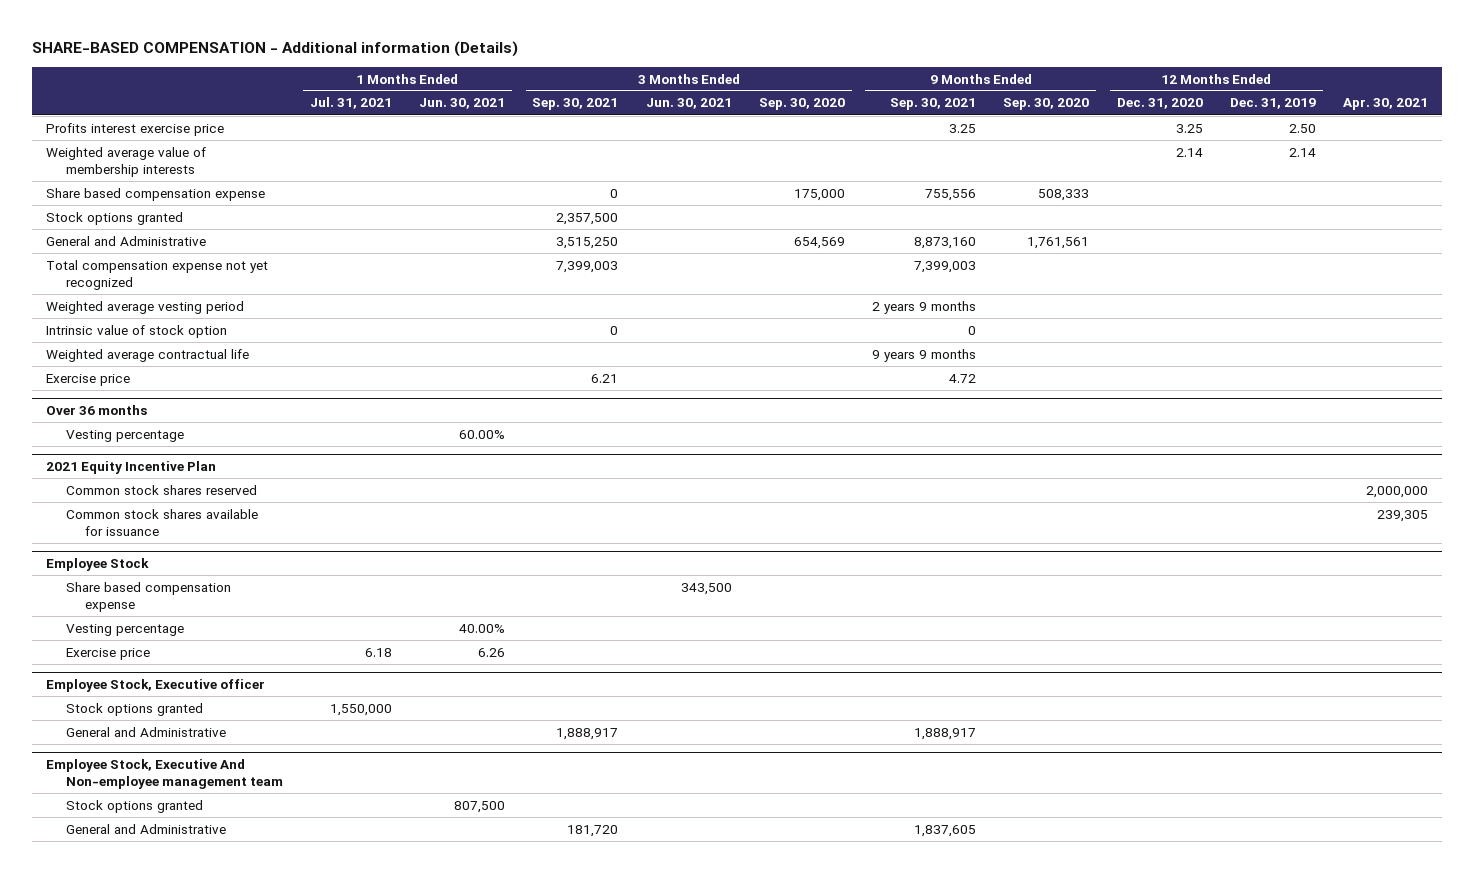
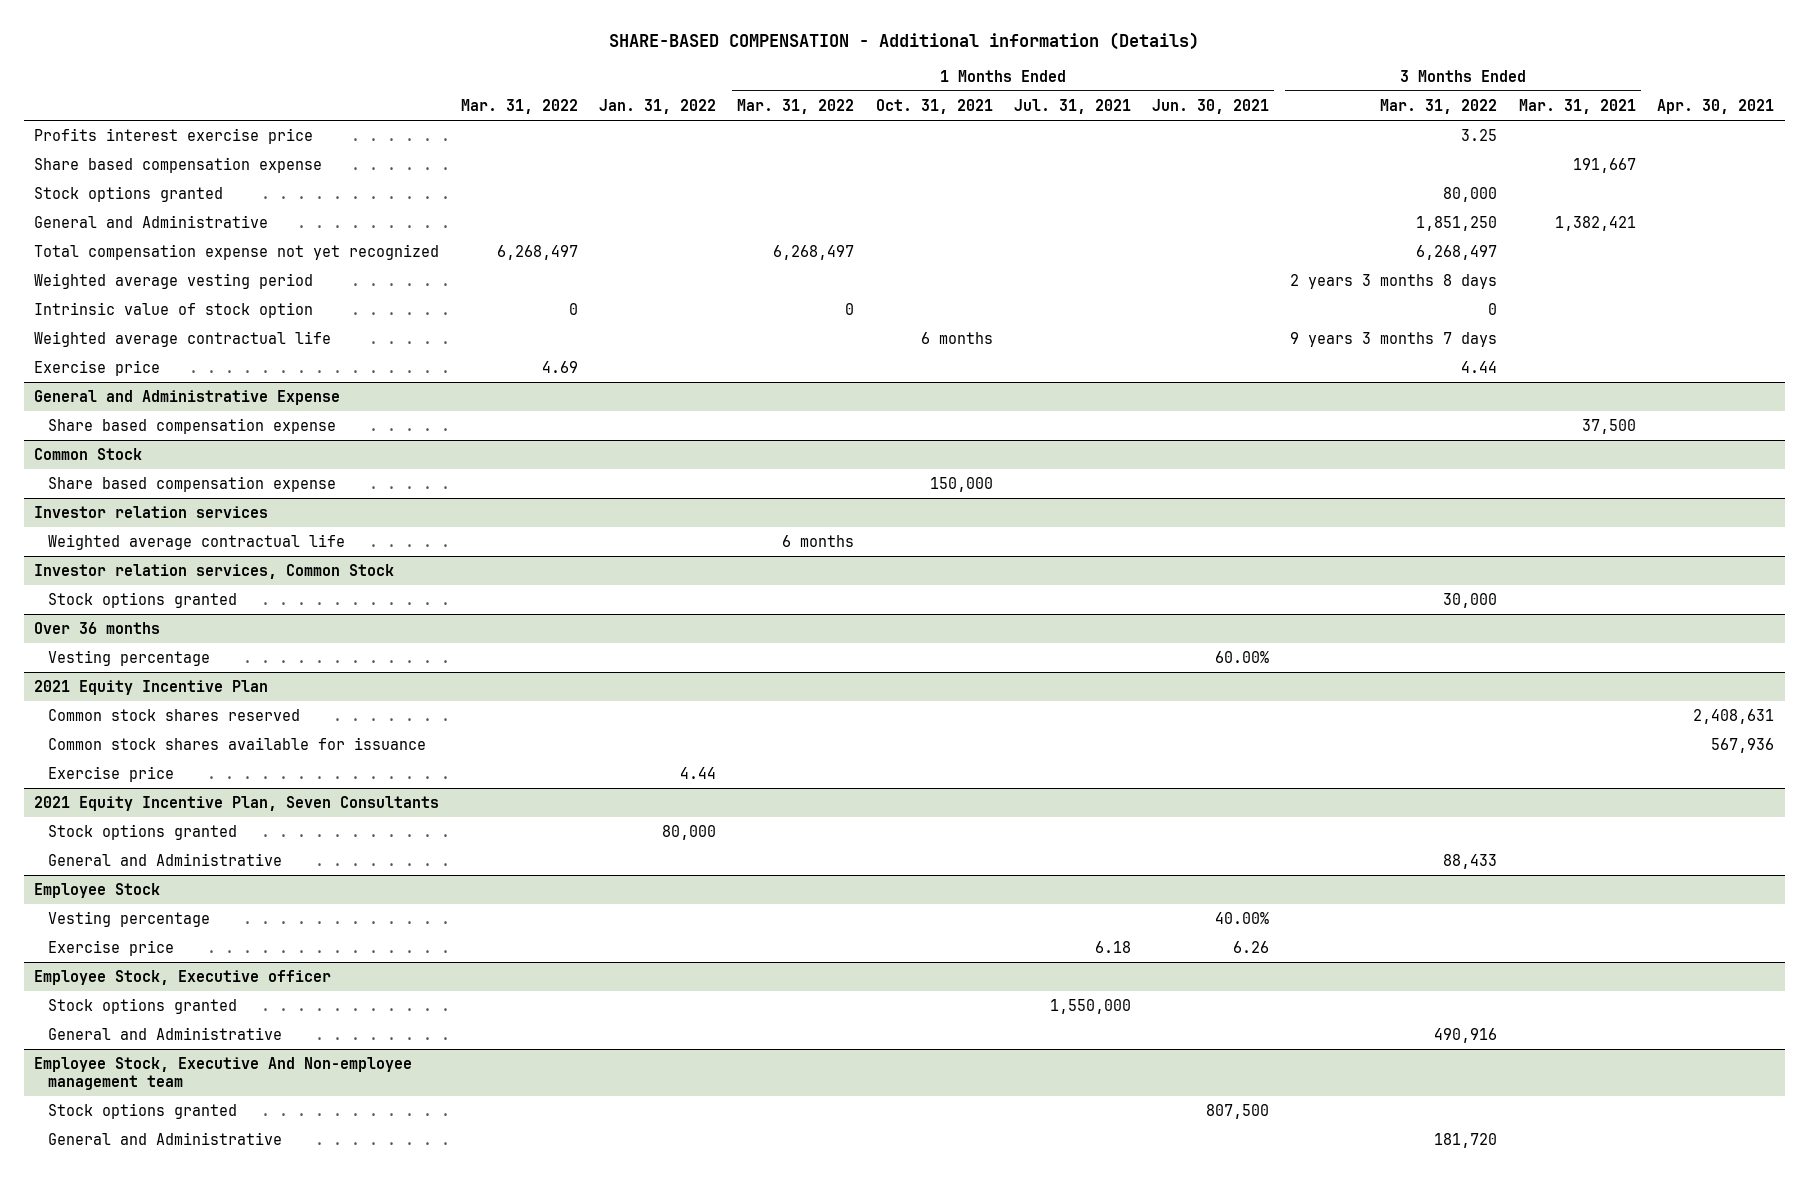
- | 1 Months Ended Jul. 31, 2021 | 1 Months Ended Jun. 30, 2021 | 3 Months Ended Sep. 30, 2021 | 3 Months Ended Jun. 30, 2021 | 3 Months Ended Sep. 30, 2020 | 9 Months Ended Sep. 30, 2021 | 9 Months Ended Sep. 30, 2020 | 12 Months Ended Dec. 31, 2020 | 12 Months Ended Dec. 31, 2019 | Apr. 30, 2021
+ | Mar. 31, 2022 | Jan. 31, 2022 | 1 Months Ended Mar. 31, 2022 | 1 Months Ended Oct. 31, 2021 | 1 Months Ended Jul. 31, 2021 | 1 Months Ended Jun. 30, 2021 | 3 Months Ended Mar. 31, 2022 | 3 Months Ended Mar. 31, 2021 | Apr. 30, 2021
- Weighted average value of membership interests | | | | | | | | 2.14 | 2.14 |
+ General and Administrative Expense
+ Share based compensation expense | | | | | | | | 37,500 |
+ Common Stock
+ Share based compensation expense | | | | 150,000 | | | | |
+ Investor relation services
+ Weighted average contractual life | | | 6 months | | | | | |
+ Investor relation services, Common Stock
+ Stock options granted | | | | | | | 30,000 | |
@ 2021 Equity Incentive Plan
- Common stock shares reserved | | | | | | | | | | 2,000,000
- Common stock shares available for issuance | | | | | | | | | | 239,305
+ Common stock shares reserved | | | | | | | | | 2,408,631
+ Common stock shares available for issuance | | | | | | | | | 567,936
+ Exercise price | | 4.44 | | | | | | |
+ 2021 Equity Incentive Plan, Seven Consultants
+ Stock options granted | | 80,000 | | | | | | |
+ General and Administrative | | | | | | | 88,433 | |
@ Employee Stock
- Share based compensation expense | | | | 343,500 | | | | | |

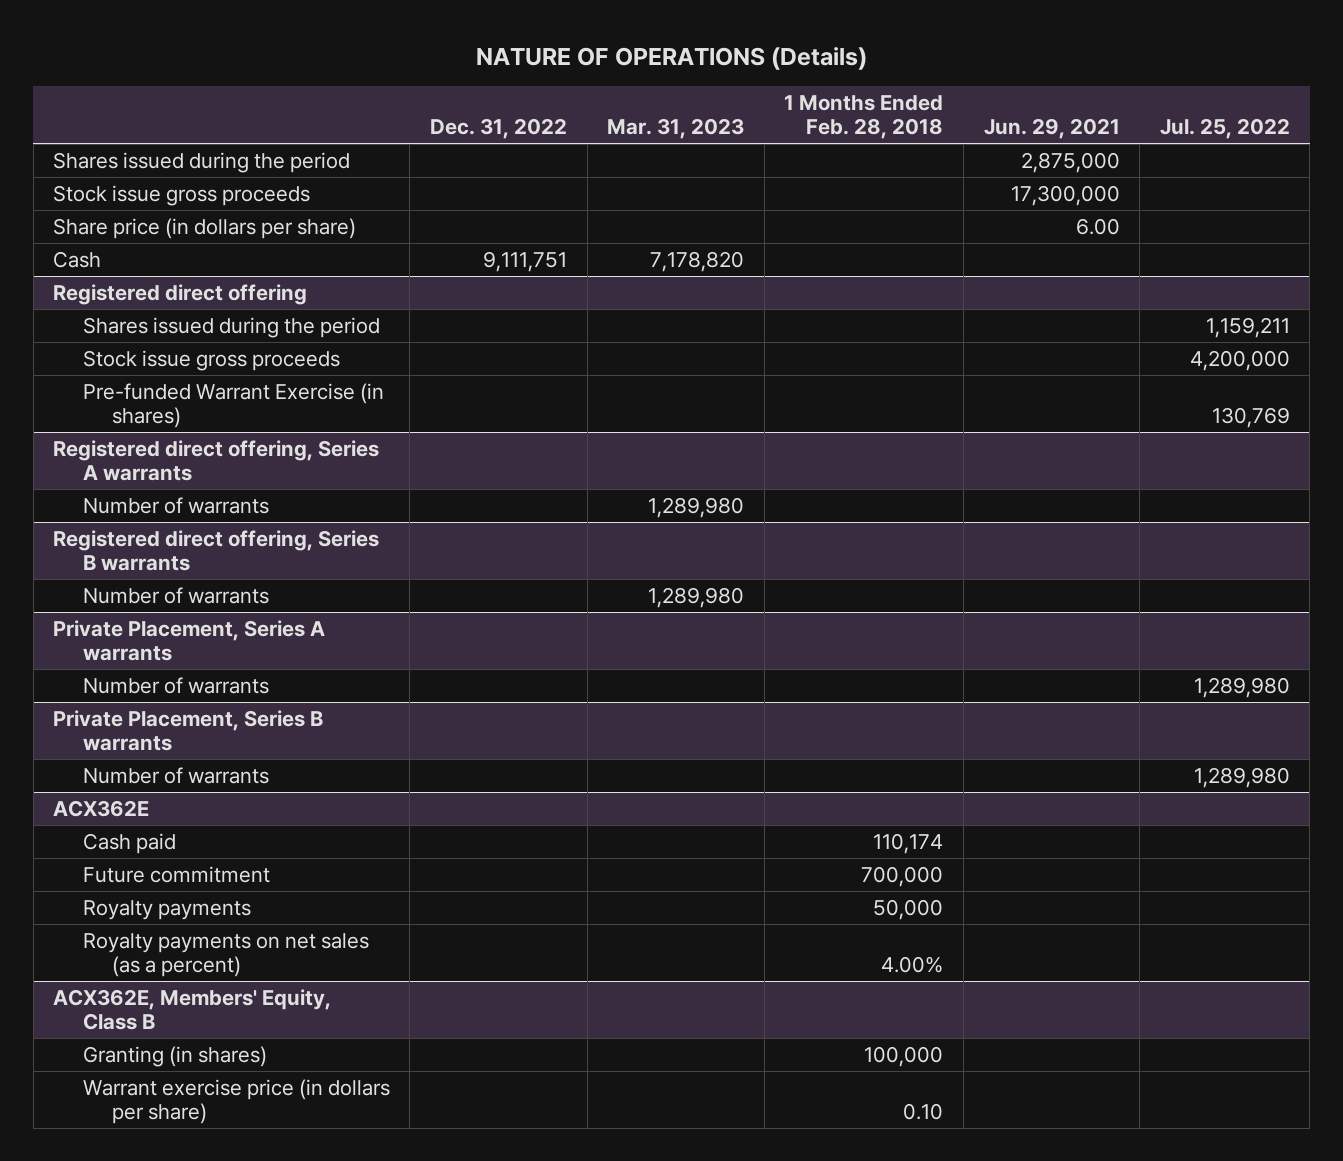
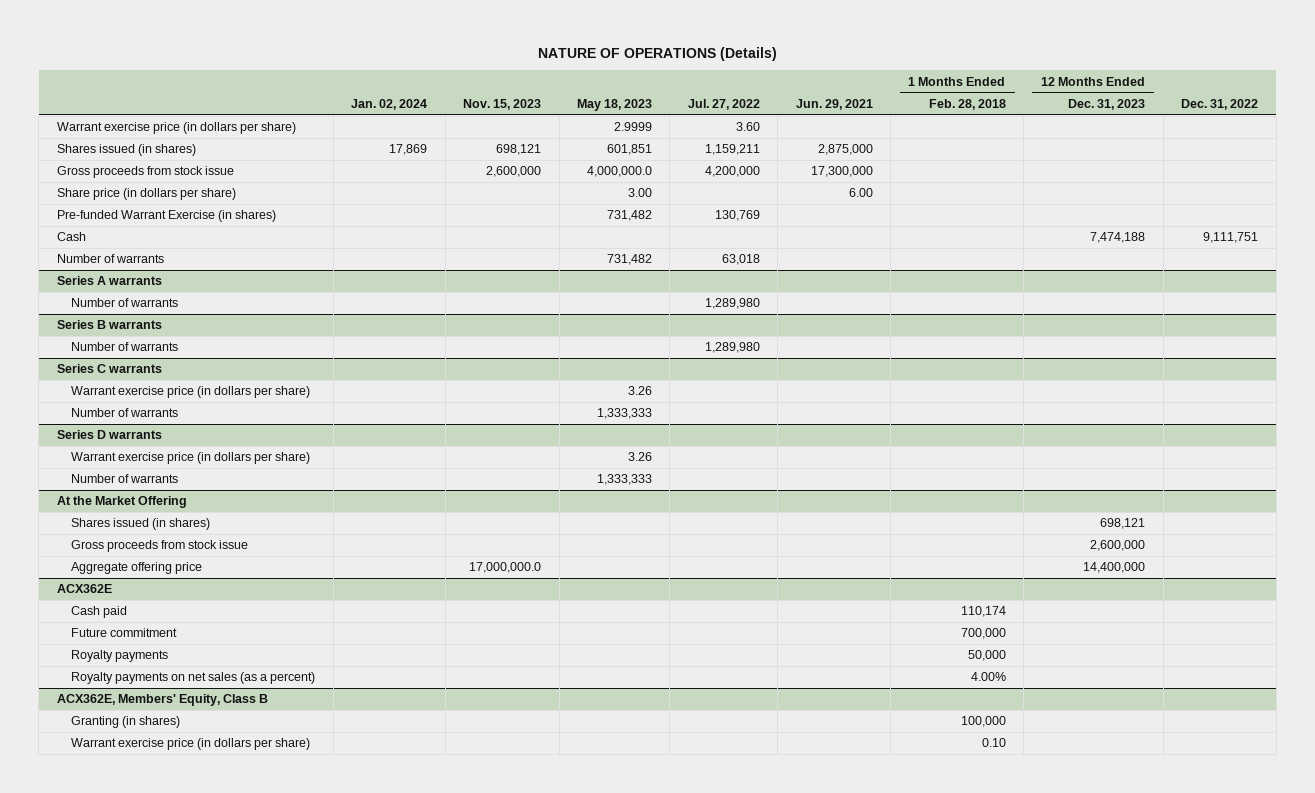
- | Dec. 31, 2022 | Mar. 31, 2023 | 1 Months Ended Feb. 28, 2018 | Jun. 29, 2021 | Jul. 25, 2022
+ | Jan. 02, 2024 | Nov. 15, 2023 | May 18, 2023 | Jul. 27, 2022 | Jun. 29, 2021 | 1 Months Ended Feb. 28, 2018 | 12 Months Ended Dec. 31, 2023 | Dec. 31, 2022
- Shares issued during the period | | | | 2,875,000 |
- Stock issue gross proceeds | | | | 17,300,000 |
+ Warrant exercise price (in dollars per share) | | | 2.9999 | 3.60 | | | |
+ Shares issued (in shares) | 17,869 | 698,121 | 601,851 | 1,159,211 | 2,875,000 | | |
+ Gross proceeds from stock issue | | 2,600,000 | 4,000,000.0 | 4,200,000 | 17,300,000 | | |
+ Pre-funded Warrant Exercise (in shares) | | | 731,482 | 130,769 | | | |
- Registered direct offering
- Shares issued during the period | | | | | 1,159,211
- Stock issue gross proceeds | | | | | 4,200,000
- Pre-funded Warrant Exercise (in shares) | | | | | 130,769
- Registered direct offering, Series A warrants
- Number of warrants | | 1,289,980 | | |
- Registered direct offering, Series B warrants
- Number of warrants | | 1,289,980 | | |
- Private Placement, Series A warrants
+ Number of warrants | | | 731,482 | 63,018 | | | |
+ Series A warrants
- Private Placement, Series B warrants
+ Series B warrants
+ Series C warrants
+ Warrant exercise price (in dollars per share) | | | 3.26 | | | | |
+ Number of warrants | | | 1,333,333 | | | | |
+ Series D warrants
+ Warrant exercise price (in dollars per share) | | | 3.26 | | | | |
+ Number of warrants | | | 1,333,333 | | | | |
+ At the Market Offering
+ Shares issued (in shares) | | | | | | | 698,121 |
+ Gross proceeds from stock issue | | | | | | | 2,600,000 |
+ Aggregate offering price | | 17,000,000.0 | | | | | 14,400,000 |

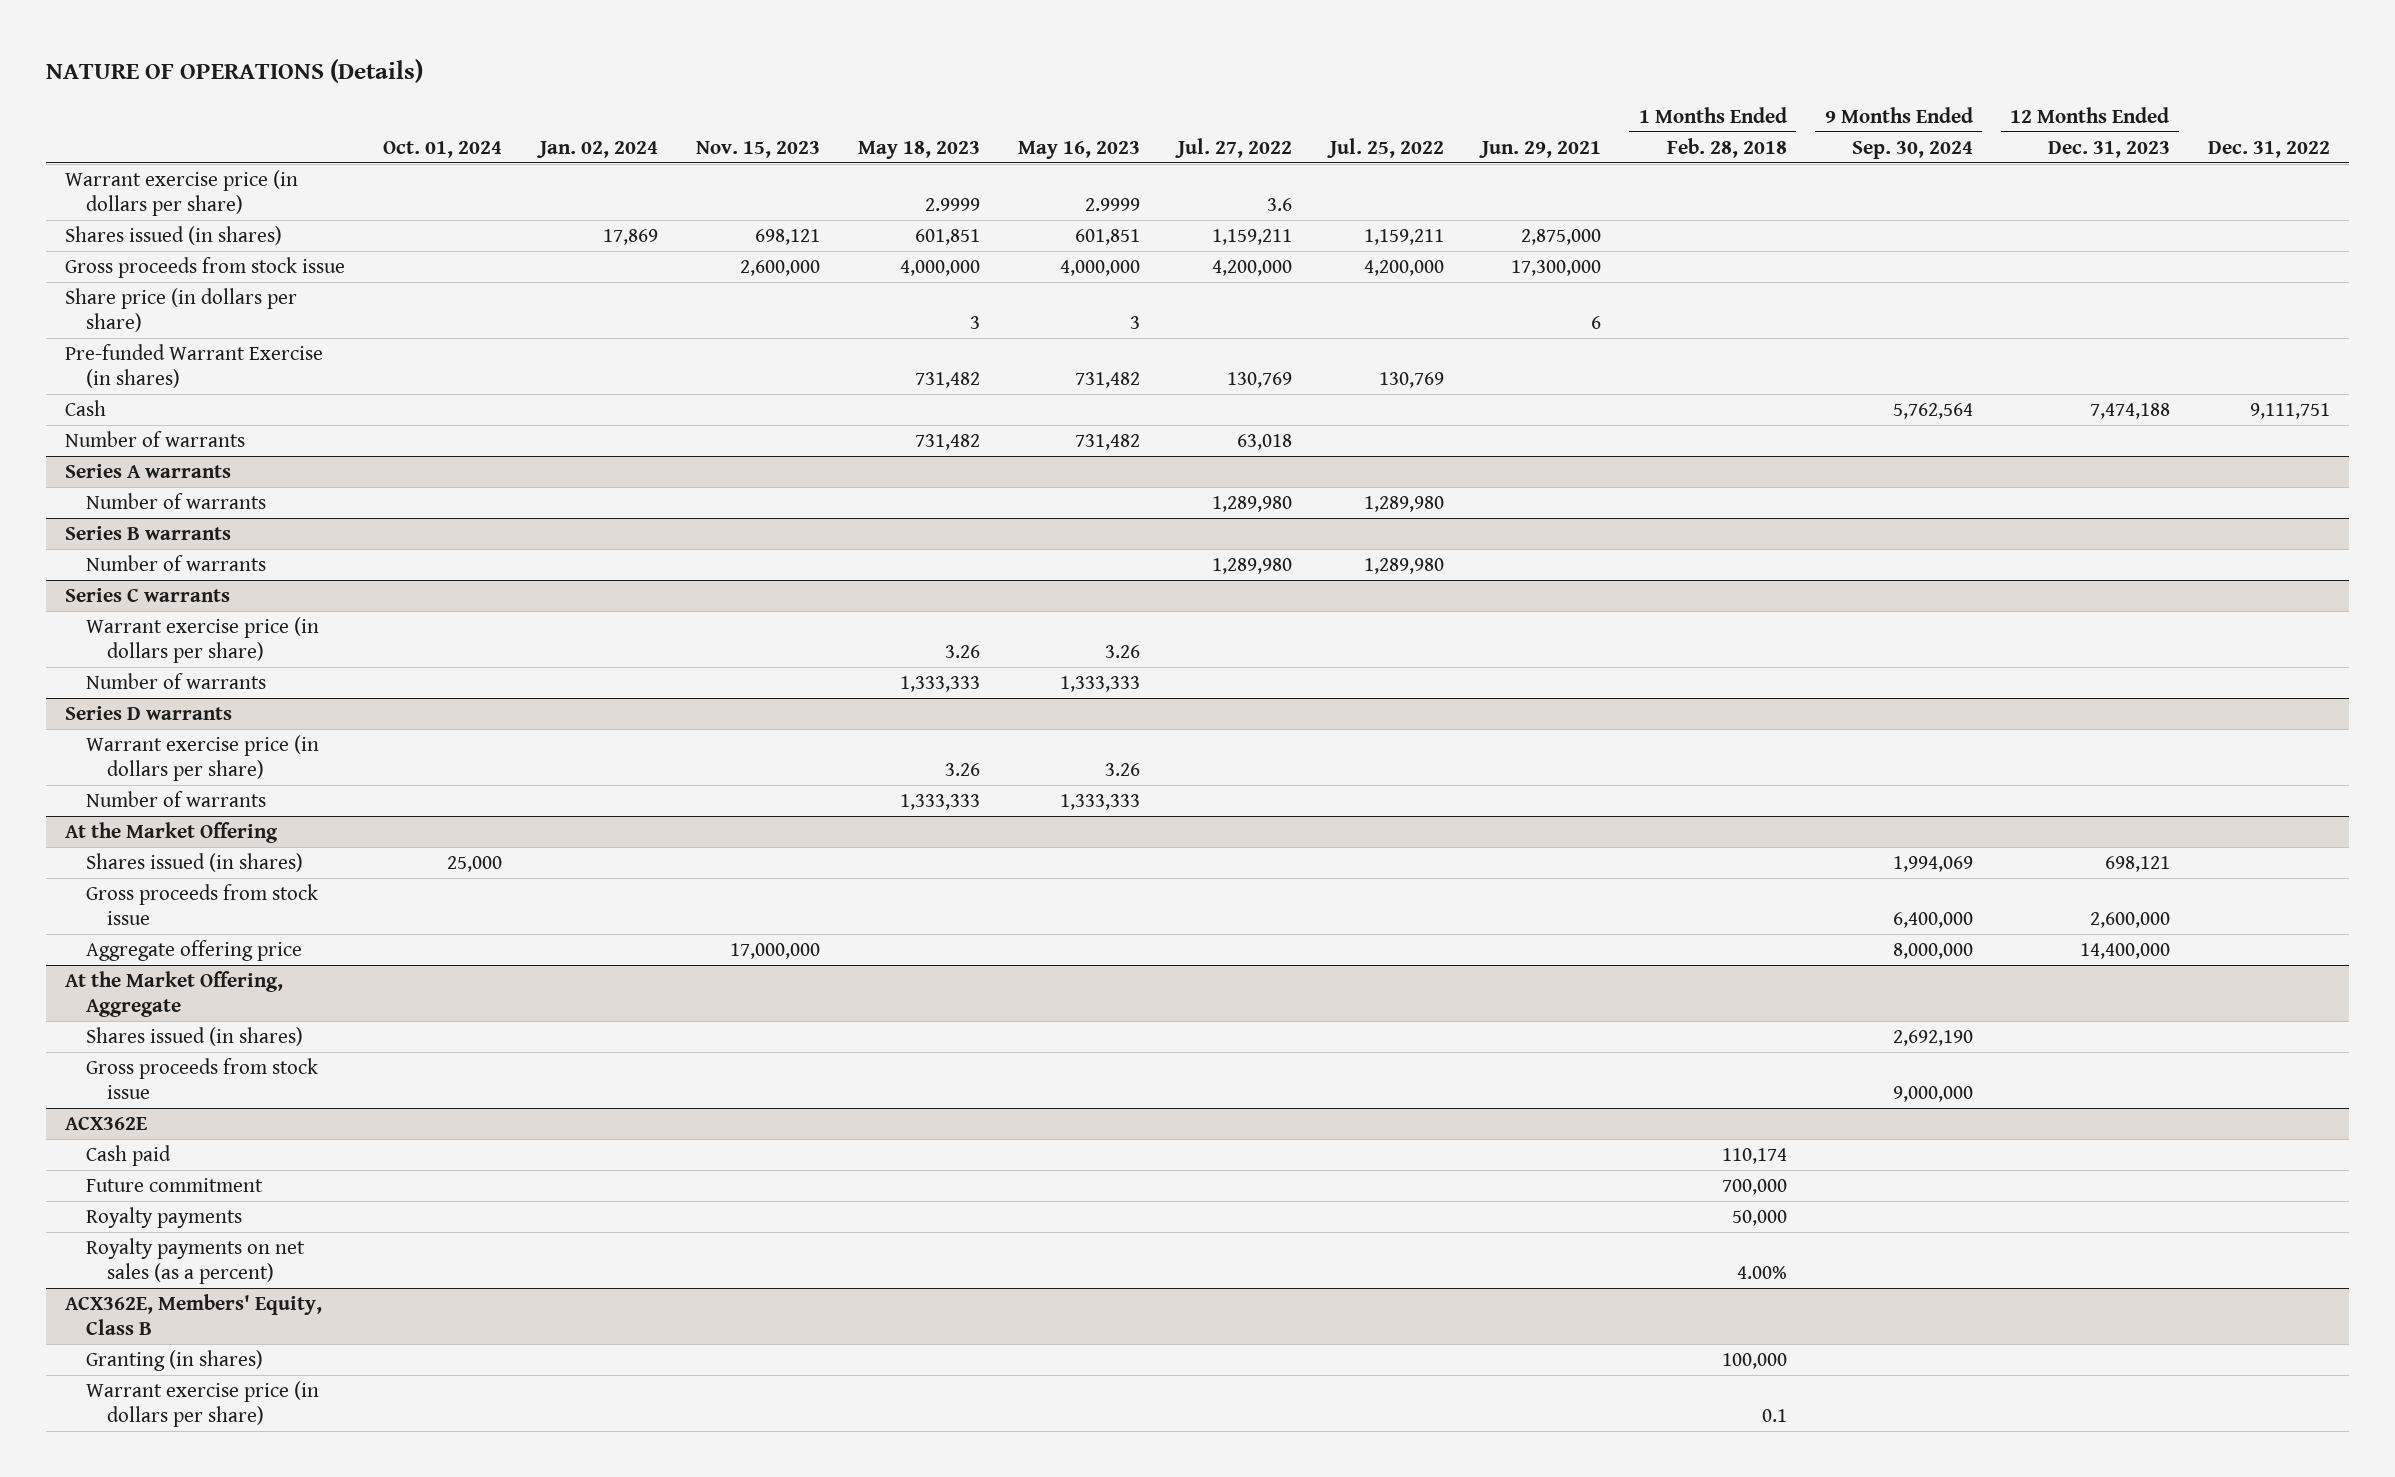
- | Jan. 02, 2024 | Nov. 15, 2023 | May 18, 2023 | Jul. 27, 2022 | Jun. 29, 2021 | 1 Months Ended Feb. 28, 2018 | 12 Months Ended Dec. 31, 2023 | Dec. 31, 2022
+ | Oct. 01, 2024 | Jan. 02, 2024 | Nov. 15, 2023 | May 18, 2023 | May 16, 2023 | Jul. 27, 2022 | Jul. 25, 2022 | Jun. 29, 2021 | 1 Months Ended Feb. 28, 2018 | 9 Months Ended Sep. 30, 2024 | 12 Months Ended Dec. 31, 2023 | Dec. 31, 2022
- Warrant exercise price (in dollars per share) | | | 2.9999 | 3.60 | | | |
+ Warrant exercise price (in dollars per share) | | | | 2.9999 | 2.9999 | 3.6 | | | | | |
- Gross proceeds from stock issue | | 2,600,000 | 4,000,000.0 | 4,200,000 | 17,300,000 | | |
- Share price (in dollars per share) | | | 3.00 | | 6.00 | | |
+ Gross proceeds from stock issue | | | 2,600,000 | 4,000,000 | 4,000,000 | 4,200,000 | 4,200,000 | 17,300,000 | | | |
+ Share price (in dollars per share) | | | | 3 | 3 | | | 6 | | | |
@ At the Market Offering
- Aggregate offering price | | 17,000,000.0 | | | | | 14,400,000 |
+ Aggregate offering price | | | 17,000,000 | | | | | | | 8,000,000 | 14,400,000 |
+ At the Market Offering, Aggregate
+ Shares issued (in shares) | | | | | | | | | | 2,692,190 | |
+ Gross proceeds from stock issue | | | | | | | | | | 9,000,000 | |
@ ACX362E, Members' Equity, Class B
- Warrant exercise price (in dollars per share) | | | | | | 0.10 | |
+ Warrant exercise price (in dollars per share) | | | | | | | | | 0.1 | | |

